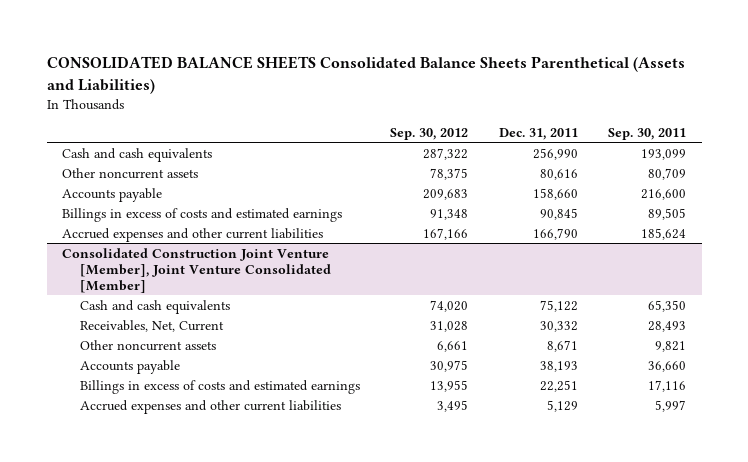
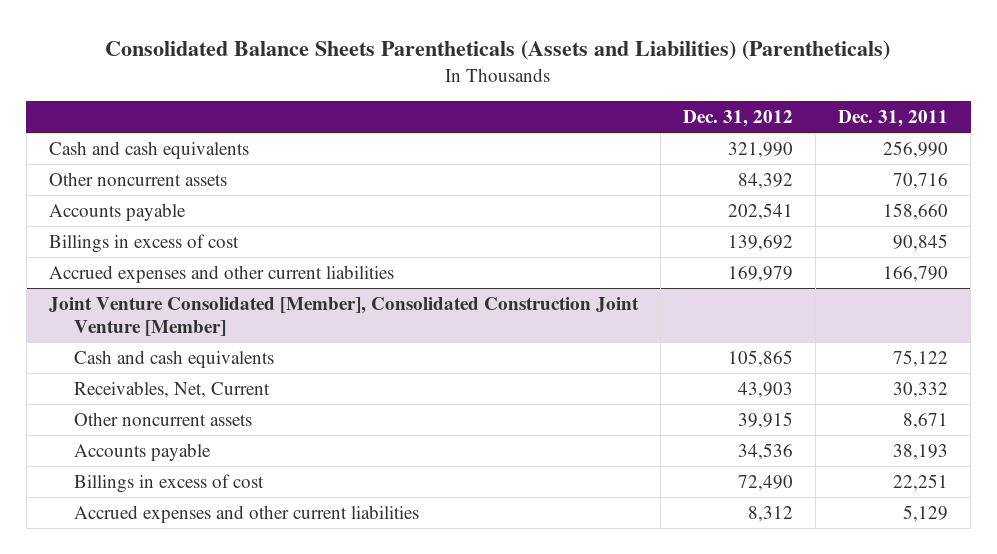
- CONSOLIDATED BALANCE SHEETS Consolidated Balance Sheets Parenthetical (Assets and Liabilities)
+ Consolidated Balance Sheets Parentheticals (Assets and Liabilities) (Parentheticals)
- | Sep. 30, 2012 | Dec. 31, 2011 | Sep. 30, 2011
+ | Dec. 31, 2012 | Dec. 31, 2011
- Other noncurrent assets | 78,375 | 80,616 | 80,709
+ Other noncurrent assets | 84,392 | 70,716
- Billings in excess of costs and estimated earnings | 91,348 | 90,845 | 89,505
+ Billings in excess of cost | 139,692 | 90,845
- Consolidated Construction Joint Venture [Member], Joint Venture Consolidated [Member]
+ Joint Venture Consolidated [Member], Consolidated Construction Joint Venture [Member]
- Billings in excess of costs and estimated earnings | 13,955 | 22,251 | 17,116
+ Billings in excess of cost | 72,490 | 22,251

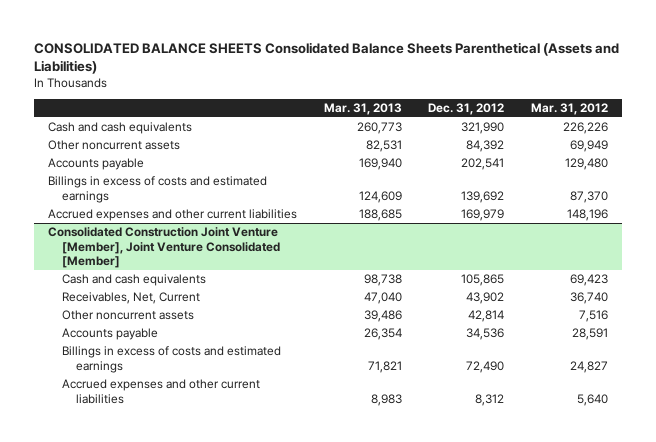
- Consolidated Balance Sheets Parentheticals (Assets and Liabilities) (Parentheticals)
+ CONSOLIDATED BALANCE SHEETS Consolidated Balance Sheets Parenthetical (Assets and Liabilities)
- | Dec. 31, 2012 | Dec. 31, 2011
+ | Mar. 31, 2013 | Dec. 31, 2012 | Mar. 31, 2012
- Billings in excess of cost | 139,692 | 90,845
+ Billings in excess of costs and estimated earnings | 124,609 | 139,692 | 87,370
- Joint Venture Consolidated [Member], Consolidated Construction Joint Venture [Member]
+ Consolidated Construction Joint Venture [Member], Joint Venture Consolidated [Member]
- Receivables, Net, Current | 43,903 | 30,332
- Other noncurrent assets | 39,915 | 8,671
+ Receivables, Net, Current | 47,040 | 43,902 | 36,740
+ Other noncurrent assets | 39,486 | 42,814 | 7,516
- Billings in excess of cost | 72,490 | 22,251
+ Billings in excess of costs and estimated earnings | 71,821 | 72,490 | 24,827

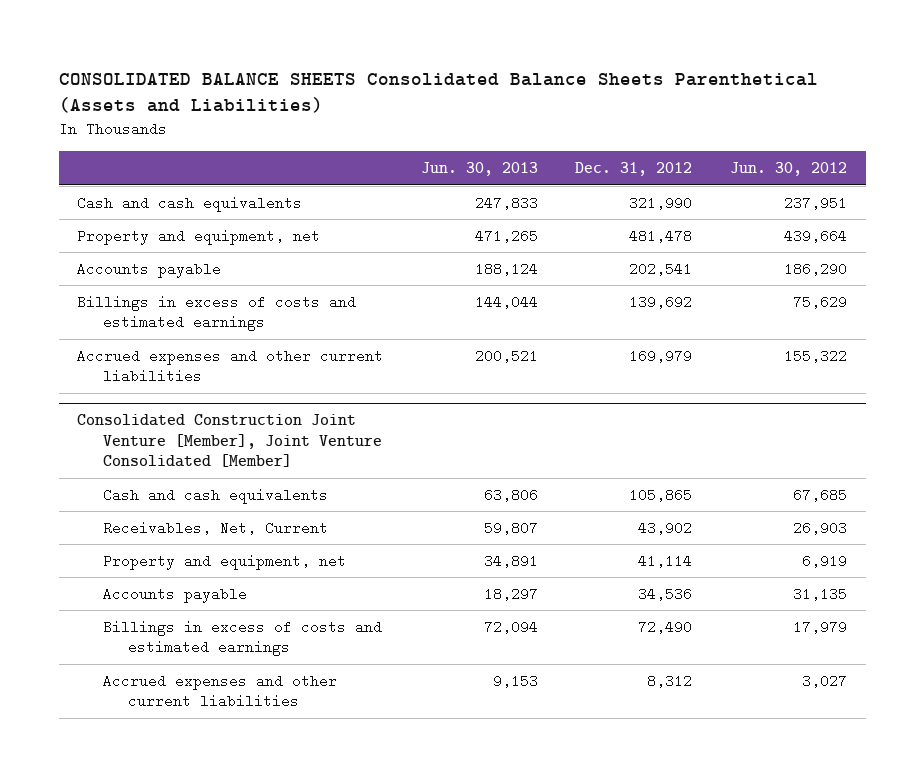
- | Mar. 31, 2013 | Dec. 31, 2012 | Mar. 31, 2012
+ | Jun. 30, 2013 | Dec. 31, 2012 | Jun. 30, 2012
- Other noncurrent assets | 82,531 | 84,392 | 69,949
+ Property and equipment, net | 471,265 | 481,478 | 439,664
@ Consolidated Construction Joint Venture [Member], Joint Venture Consolidated [Member]
- Other noncurrent assets | 39,486 | 42,814 | 7,516
+ Property and equipment, net | 34,891 | 41,114 | 6,919

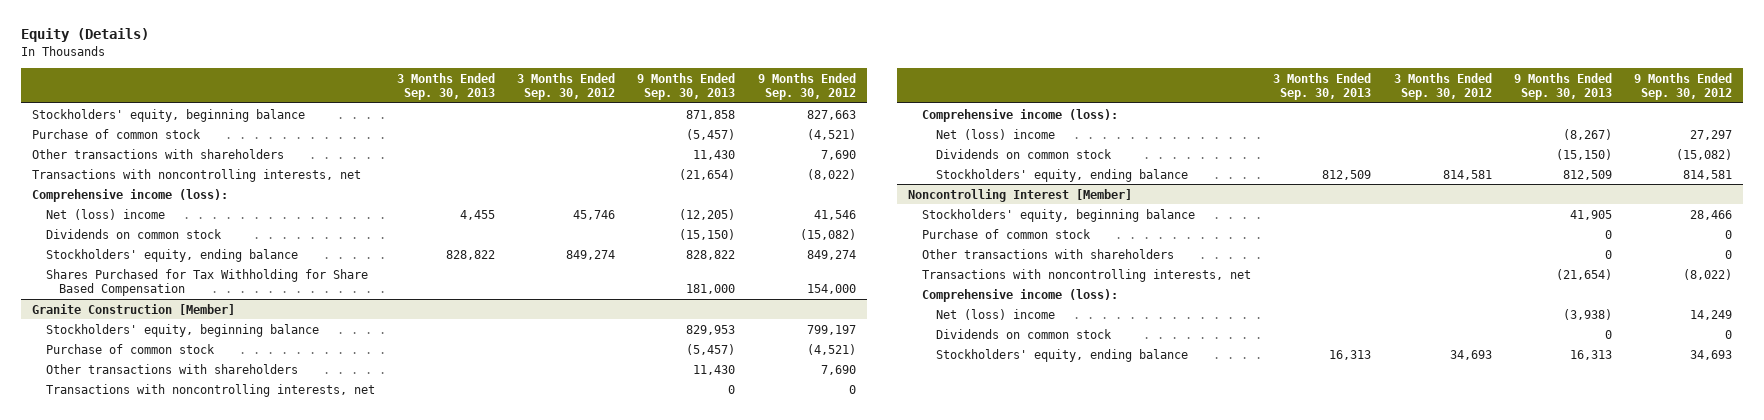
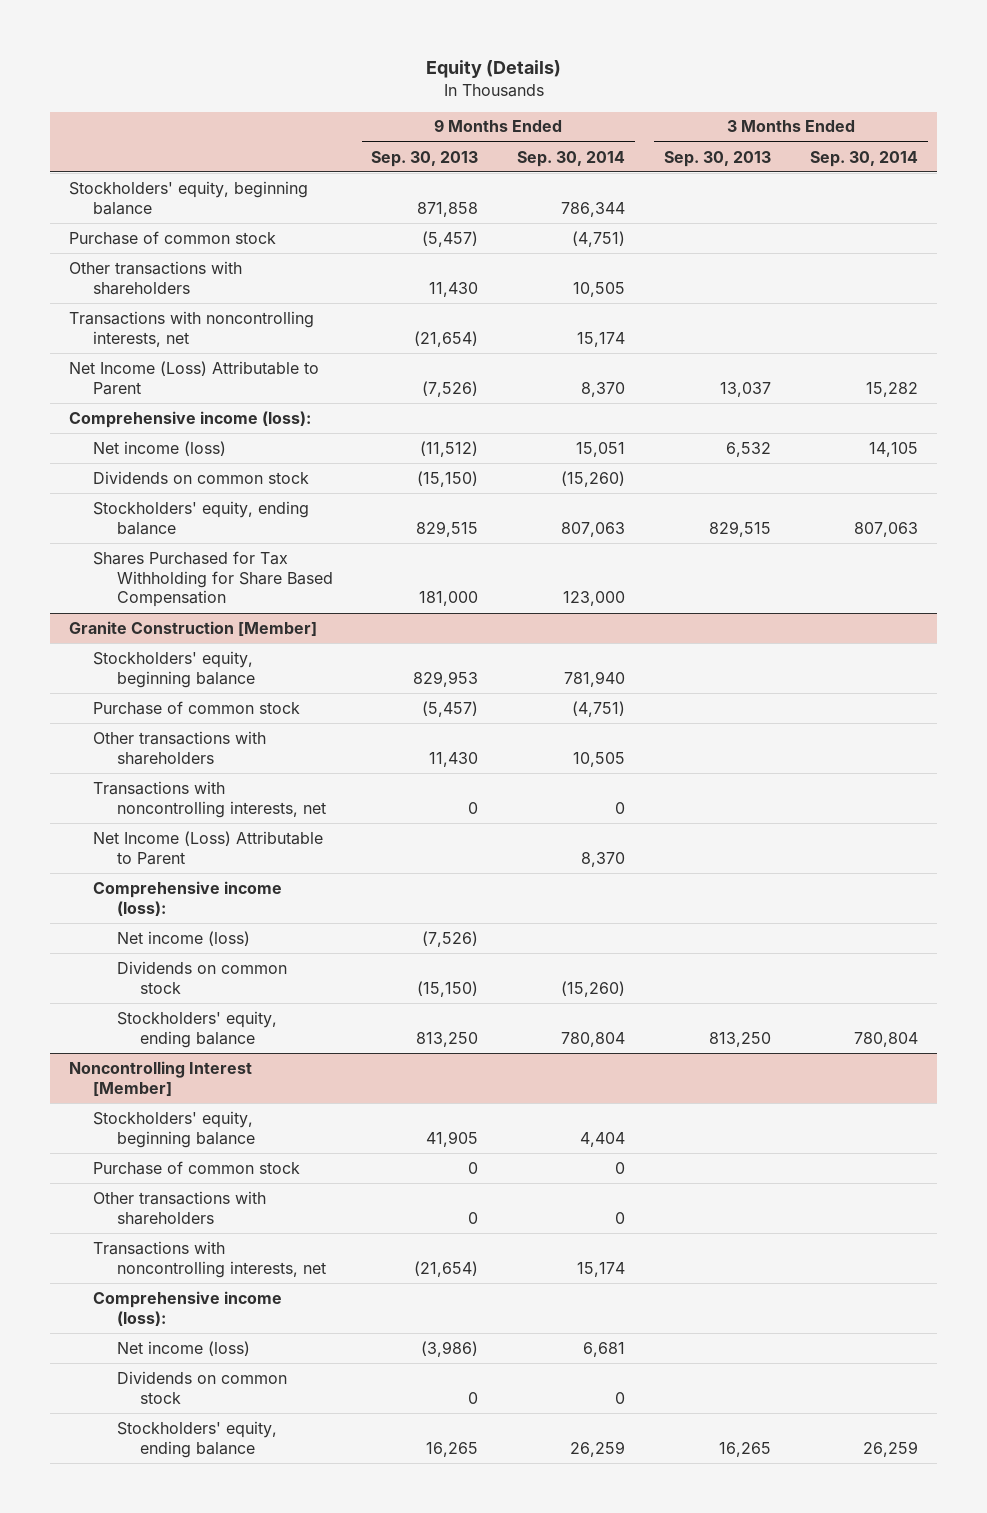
- | 3 Months Ended Sep. 30, 2013 | 3 Months Ended Sep. 30, 2012 | 9 Months Ended Sep. 30, 2013 | 9 Months Ended Sep. 30, 2012
+ | 9 Months Ended Sep. 30, 2013 | 9 Months Ended Sep. 30, 2014 | 3 Months Ended Sep. 30, 2013 | 3 Months Ended Sep. 30, 2014
+ Net Income (Loss) Attributable to Parent | (7,526) | 8,370 | 13,037 | 15,282
- Net (loss) income | 4,455 | 45,746 | (12,205) | 41,546
+ Net income (loss) | (11,512) | 15,051 | 6,532 | 14,105
- Stockholders' equity, ending balance | 828,822 | 849,274 | 828,822 | 849,274
+ Stockholders' equity, ending balance | 829,515 | 807,063 | 829,515 | 807,063
@ Granite Construction [Member]
+ Net Income (Loss) Attributable to Parent | | 8,370 | |
- Net (loss) income | | | (8,267) | 27,297
+ Net income (loss) | (7,526) | | |
- Stockholders' equity, ending balance | 812,509 | 814,581 | 812,509 | 814,581
+ Stockholders' equity, ending balance | 813,250 | 780,804 | 813,250 | 780,804
@ Noncontrolling Interest [Member]
- Net (loss) income | | | (3,938) | 14,249
+ Net income (loss) | (3,986) | 6,681 | |
- Stockholders' equity, ending balance | 16,313 | 34,693 | 16,313 | 34,693
+ Stockholders' equity, ending balance | 16,265 | 26,259 | 16,265 | 26,259

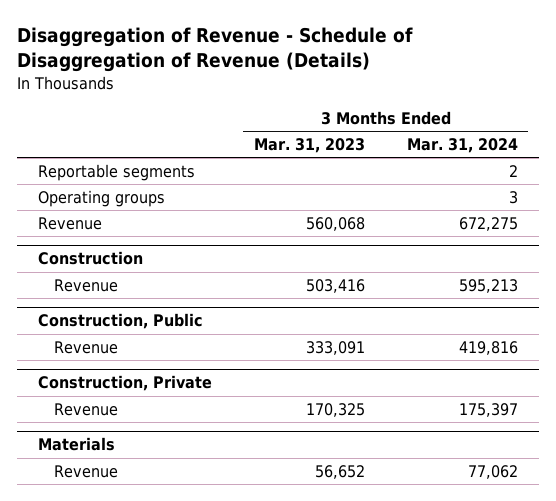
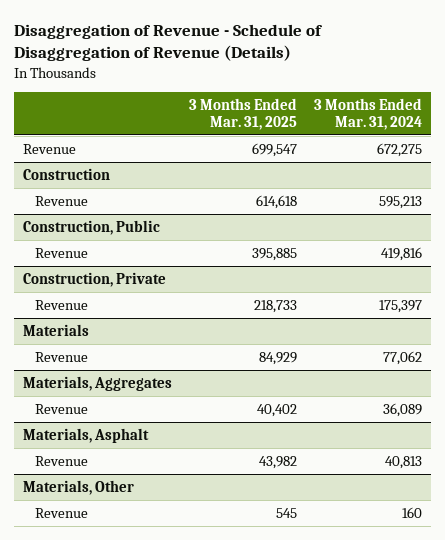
- | 3 Months Ended Mar. 31, 2023 | 3 Months Ended Mar. 31, 2024
+ | 3 Months Ended Mar. 31, 2025 | 3 Months Ended Mar. 31, 2024
- Reportable segments | | 2
- Operating groups | | 3
+ Materials, Aggregates
+ Revenue | 40,402 | 36,089
+ Materials, Asphalt
+ Revenue | 43,982 | 40,813
+ Materials, Other
+ Revenue | 545 | 160

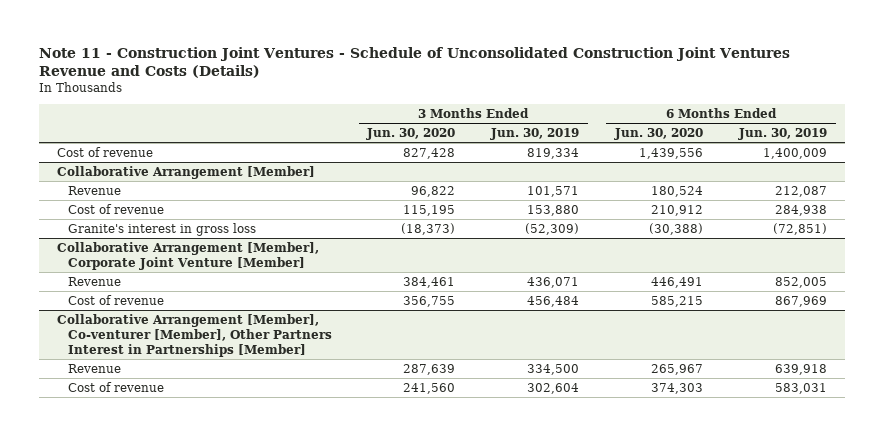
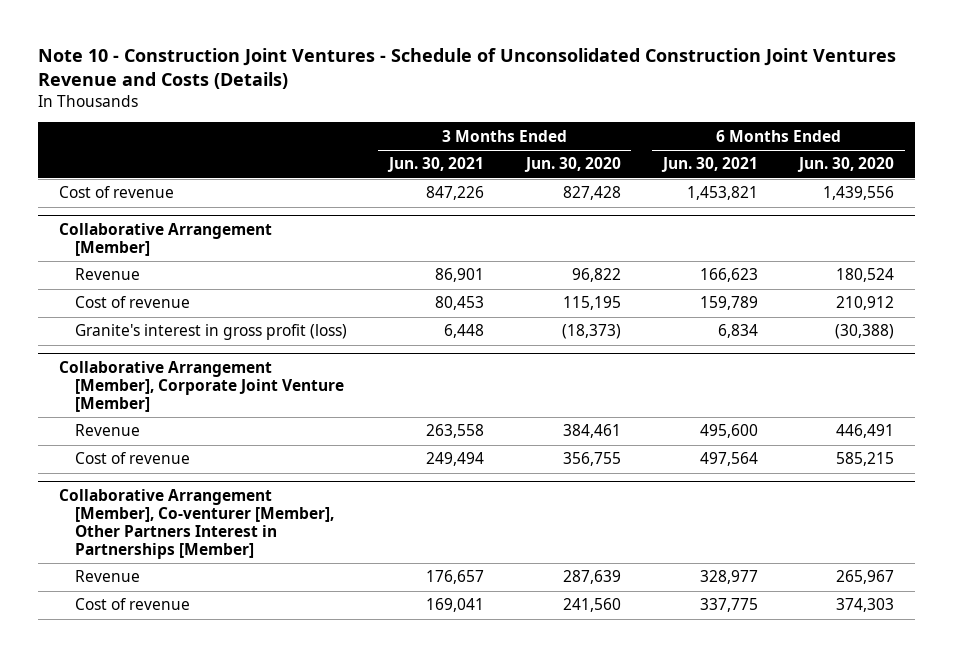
- Note 11 - Construction Joint Ventures - Schedule of Unconsolidated Construction Joint Ventures Revenue and Costs (Details)
+ Note 10 - Construction Joint Ventures - Schedule of Unconsolidated Construction Joint Ventures Revenue and Costs (Details)
- | 3 Months Ended Jun. 30, 2020 | 3 Months Ended Jun. 30, 2019 | 6 Months Ended Jun. 30, 2020 | 6 Months Ended Jun. 30, 2019
+ | 3 Months Ended Jun. 30, 2021 | 3 Months Ended Jun. 30, 2020 | 6 Months Ended Jun. 30, 2021 | 6 Months Ended Jun. 30, 2020
@ Collaborative Arrangement [Member]
- Granite's interest in gross loss | (18,373) | (52,309) | (30,388) | (72,851)
+ Granite's interest in gross profit (loss) | 6,448 | (18,373) | 6,834 | (30,388)

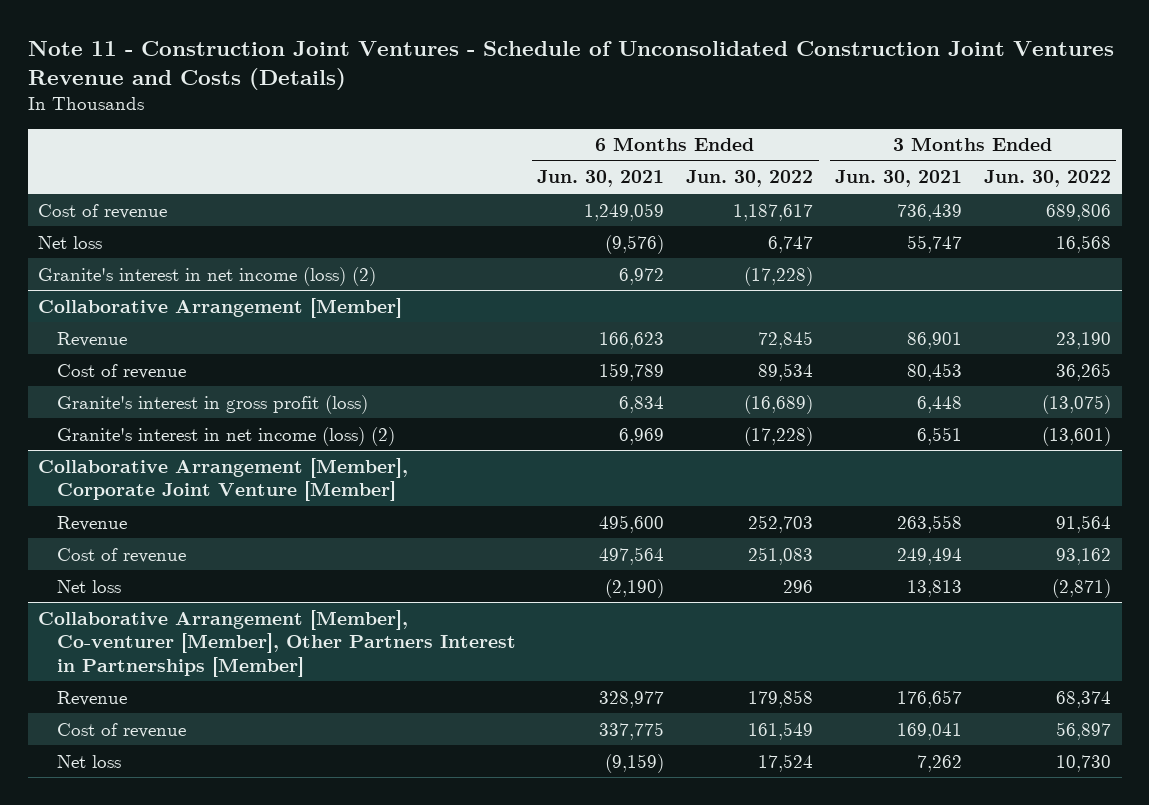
- Note 10 - Construction Joint Ventures - Schedule of Unconsolidated Construction Joint Ventures Revenue and Costs (Details)
+ Note 11 - Construction Joint Ventures - Schedule of Unconsolidated Construction Joint Ventures Revenue and Costs (Details)
- | 3 Months Ended Jun. 30, 2021 | 3 Months Ended Jun. 30, 2020 | 6 Months Ended Jun. 30, 2021 | 6 Months Ended Jun. 30, 2020
+ | 6 Months Ended Jun. 30, 2021 | 6 Months Ended Jun. 30, 2022 | 3 Months Ended Jun. 30, 2021 | 3 Months Ended Jun. 30, 2022
- Cost of revenue | 847,226 | 827,428 | 1,453,821 | 1,439,556
+ Cost of revenue | 1,249,059 | 1,187,617 | 736,439 | 689,806
+ Net loss | (9,576) | 6,747 | 55,747 | 16,568
+ Granite's interest in net income (loss) (2) | 6,972 | (17,228) | |
@ Collaborative Arrangement [Member]
+ Granite's interest in net income (loss) (2) | 6,969 | (17,228) | 6,551 | (13,601)
@ Collaborative Arrangement [Member], Corporate Joint Venture [Member]
+ Net loss | (2,190) | 296 | 13,813 | (2,871)
@ Collaborative Arrangement [Member], Co-venturer [Member], Other Partners Interest in Partnerships [Member]
+ Net loss | (9,159) | 17,524 | 7,262 | 10,730

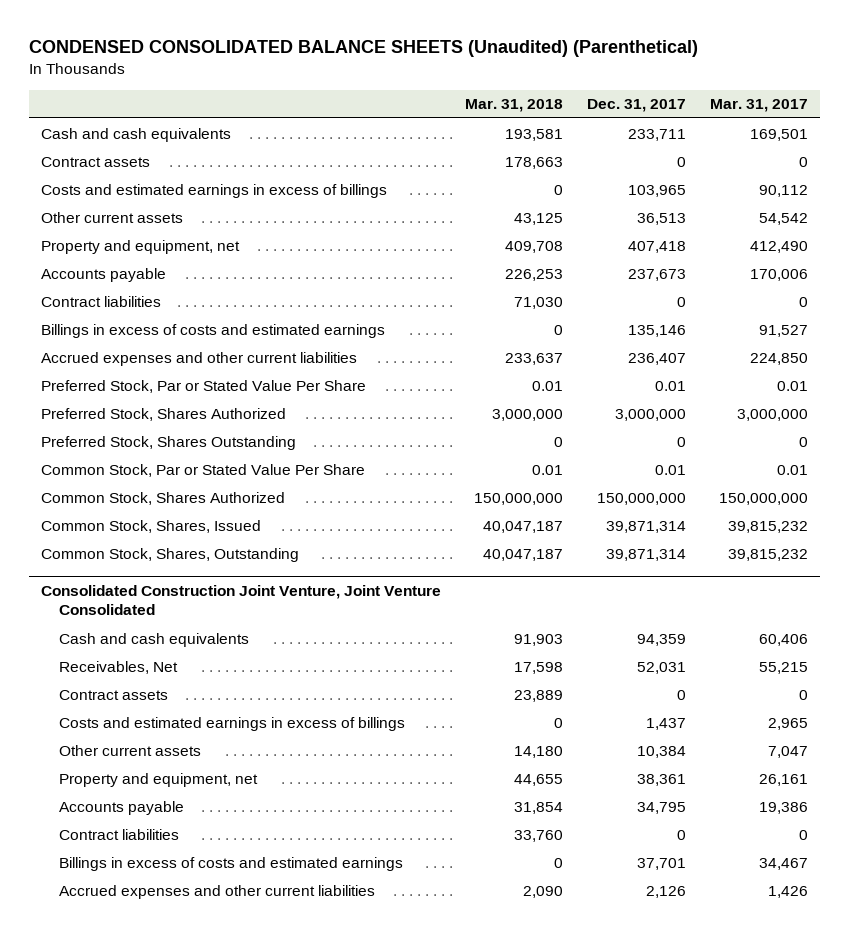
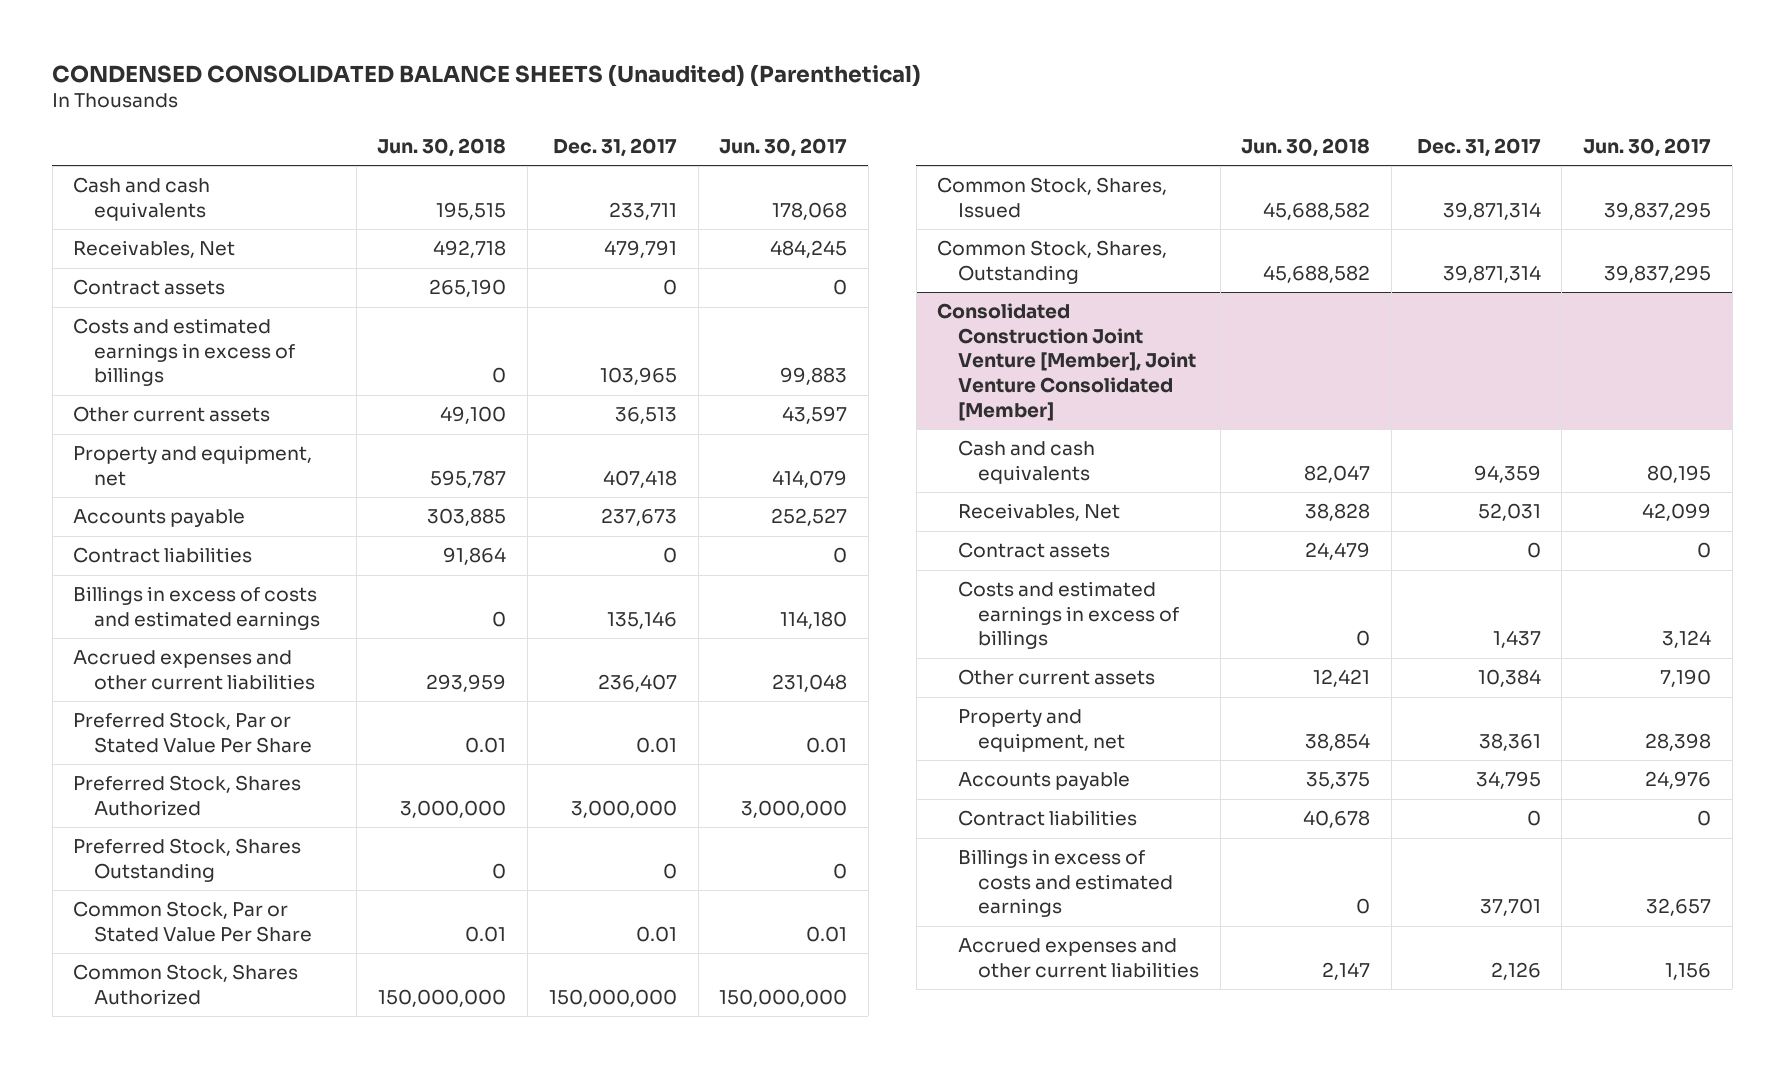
- | Mar. 31, 2018 | Dec. 31, 2017 | Mar. 31, 2017
+ | Jun. 30, 2018 | Dec. 31, 2017 | Jun. 30, 2017
+ Receivables, Net | 492,718 | 479,791 | 484,245
- Consolidated Construction Joint Venture, Joint Venture Consolidated
+ Consolidated Construction Joint Venture [Member], Joint Venture Consolidated [Member]

